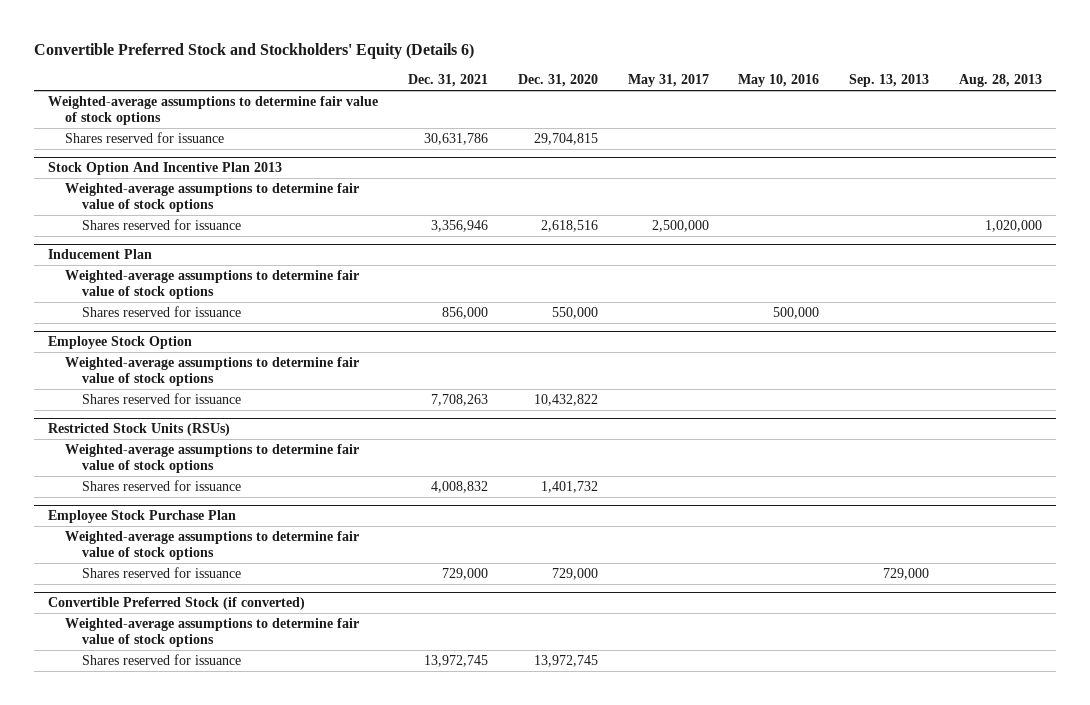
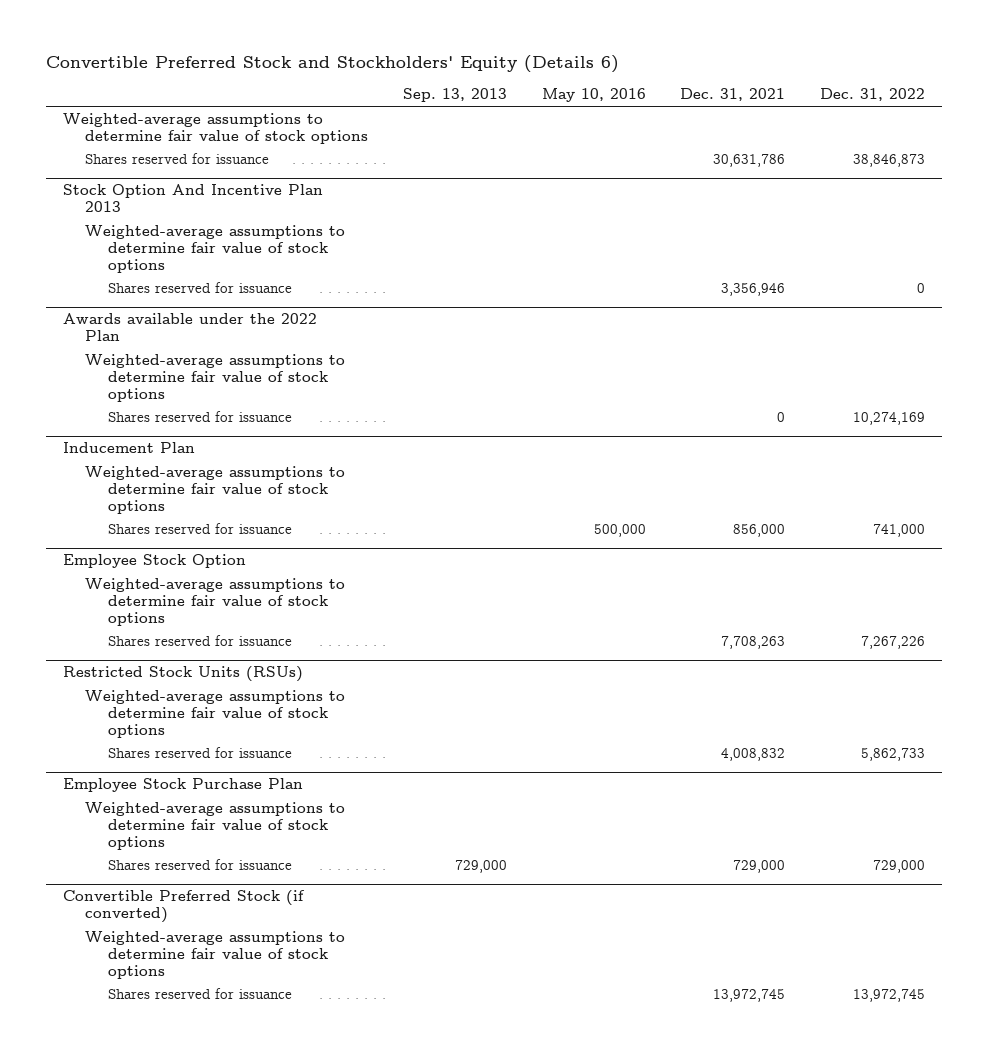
- | Dec. 31, 2021 | Dec. 31, 2020 | May 31, 2017 | May 10, 2016 | Sep. 13, 2013 | Aug. 28, 2013
+ | Sep. 13, 2013 | May 10, 2016 | Dec. 31, 2021 | Dec. 31, 2022
+ Awards available under the 2022 Plan
+ Weighted-average assumptions to determine fair value of stock options
+ Shares reserved for issuance | | | 0 | 10,274,169

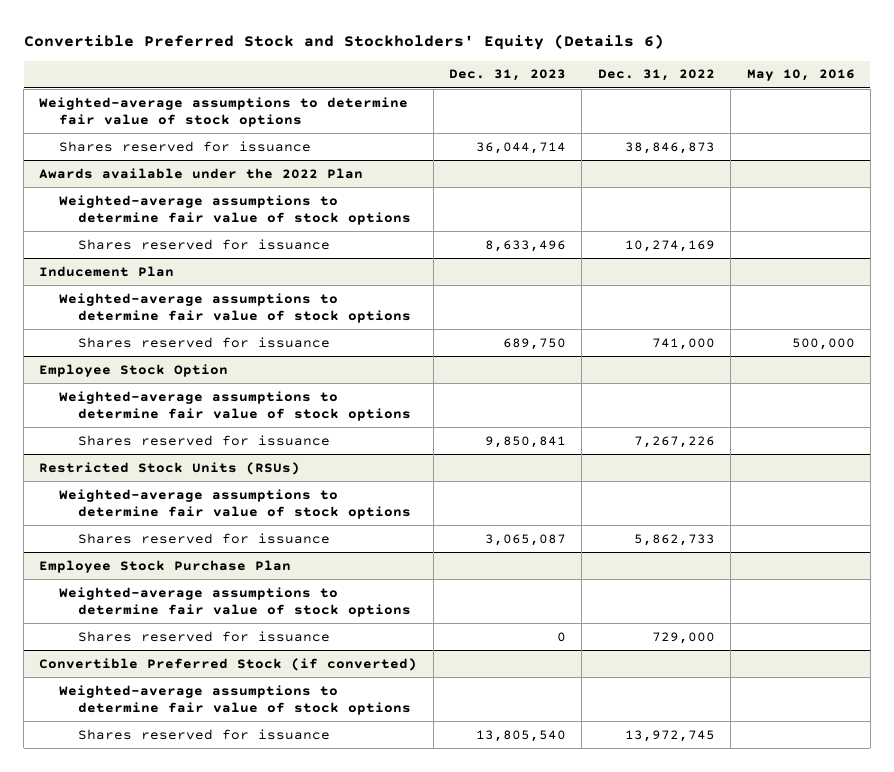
- | Sep. 13, 2013 | May 10, 2016 | Dec. 31, 2021 | Dec. 31, 2022
+ | Dec. 31, 2023 | Dec. 31, 2022 | May 10, 2016
- Stock Option And Incentive Plan 2013
- Weighted-average assumptions to determine fair value of stock options
- Shares reserved for issuance | | | 3,356,946 | 0

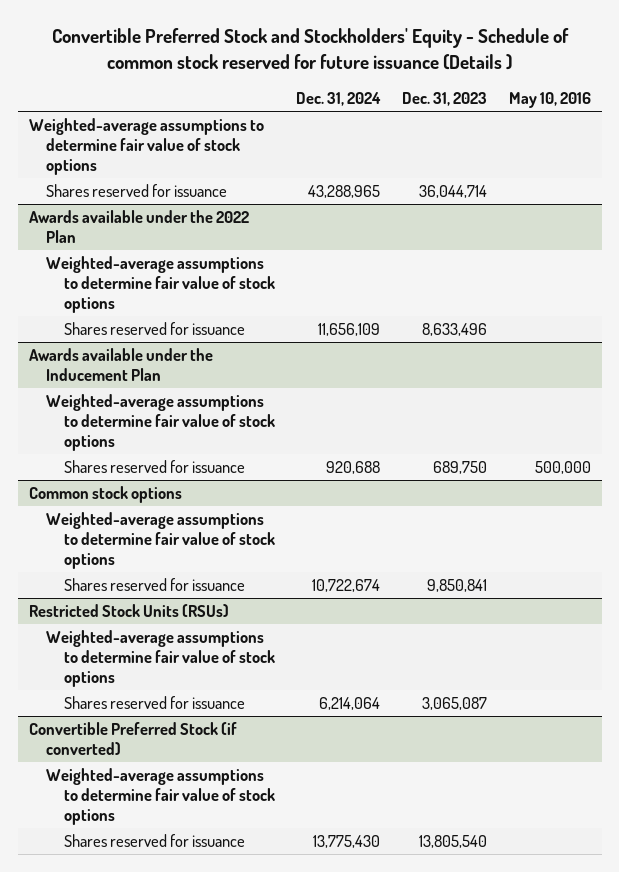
- Convertible Preferred Stock and Stockholders' Equity (Details 6)
+ Convertible Preferred Stock and Stockholders' Equity - Schedule of common stock reserved for future issuance (Details )
- | Dec. 31, 2023 | Dec. 31, 2022 | May 10, 2016
+ | Dec. 31, 2024 | Dec. 31, 2023 | May 10, 2016
- Inducement Plan
+ Awards available under the Inducement Plan
- Employee Stock Option
+ Common stock options
- Employee Stock Purchase Plan
- Weighted-average assumptions to determine fair value of stock options
- Shares reserved for issuance | 0 | 729,000 |

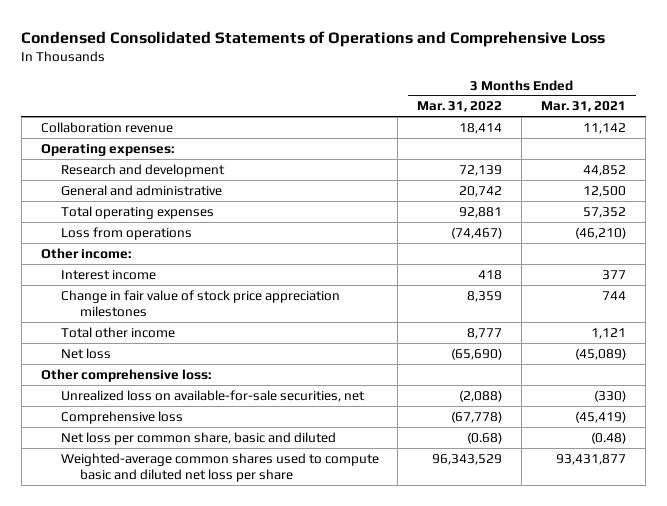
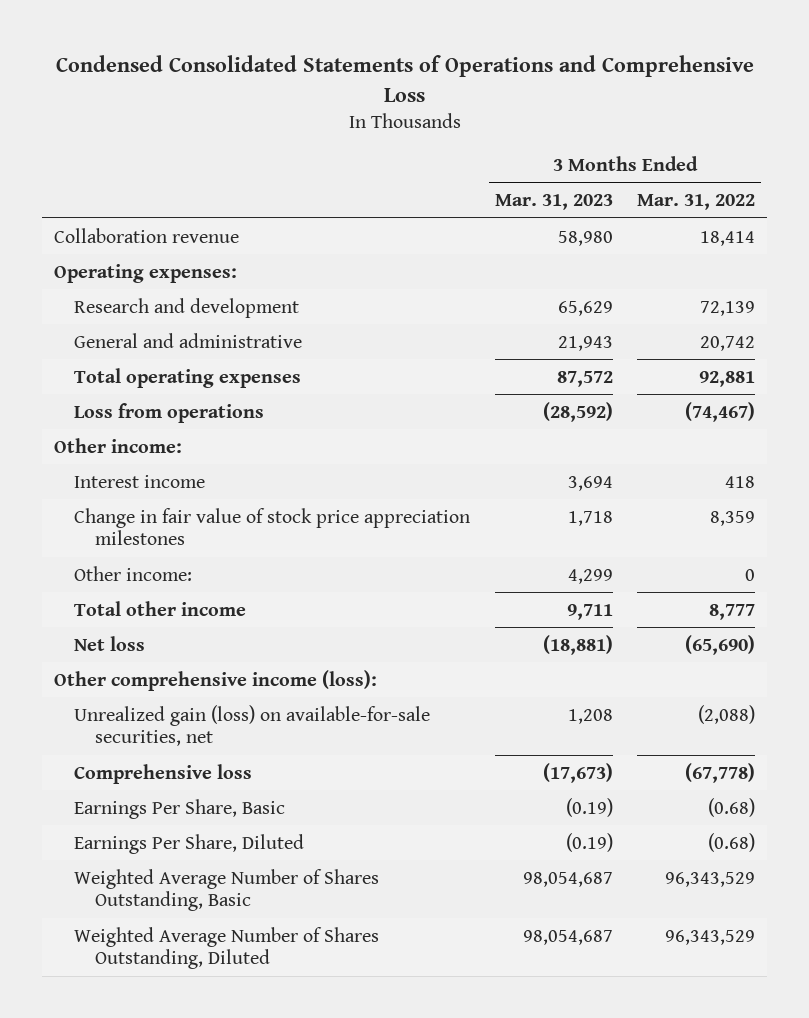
- | 3 Months Ended Mar. 31, 2022 | 3 Months Ended Mar. 31, 2021
+ | 3 Months Ended Mar. 31, 2023 | 3 Months Ended Mar. 31, 2022
+ Other income: | 4,299 | 0
- Other comprehensive loss:
- Unrealized loss on available-for-sale securities, net | (2,088) | (330)
+ Other comprehensive income (loss):
+ Unrealized gain (loss) on available-for-sale securities, net | 1,208 | (2,088)
- Net loss per common share, basic and diluted | (0.68) | (0.48)
- Weighted-average common shares used to compute basic and diluted net loss per share | 96,343,529 | 93,431,877
+ Earnings Per Share, Basic | (0.19) | (0.68)
+ Earnings Per Share, Diluted | (0.19) | (0.68)
+ Weighted Average Number of Shares Outstanding, Basic | 98,054,687 | 96,343,529
+ Weighted Average Number of Shares Outstanding, Diluted | 98,054,687 | 96,343,529

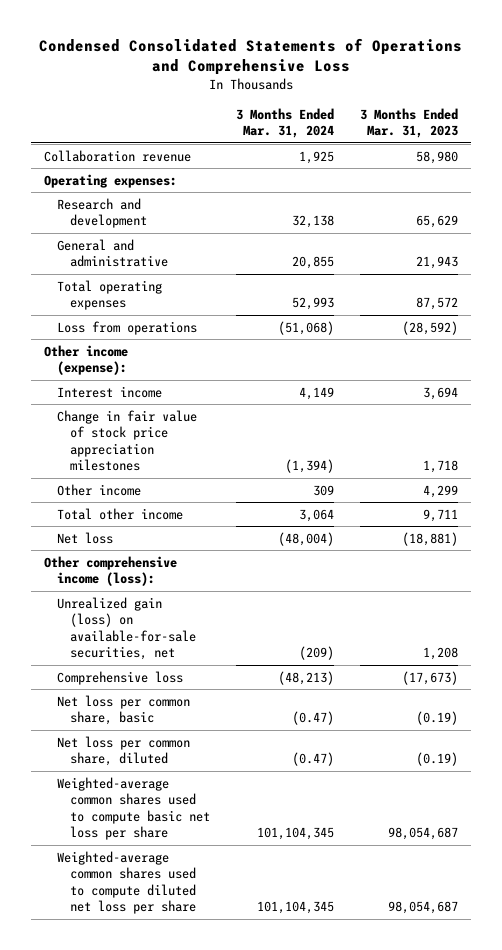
- | 3 Months Ended Mar. 31, 2023 | 3 Months Ended Mar. 31, 2022
+ | 3 Months Ended Mar. 31, 2024 | 3 Months Ended Mar. 31, 2023
- Other income:
+ Other income (expense):
- Other income: | 4,299 | 0
+ Other income | 309 | 4,299
- Earnings Per Share, Basic | (0.19) | (0.68)
- Earnings Per Share, Diluted | (0.19) | (0.68)
- Weighted Average Number of Shares Outstanding, Basic | 98,054,687 | 96,343,529
- Weighted Average Number of Shares Outstanding, Diluted | 98,054,687 | 96,343,529
+ Net loss per common share, basic | (0.47) | (0.19)
+ Net loss per common share, diluted | (0.47) | (0.19)
+ Weighted-average common shares used to compute basic net loss per share | 101,104,345 | 98,054,687
+ Weighted-average common shares used to compute diluted net loss per share | 101,104,345 | 98,054,687

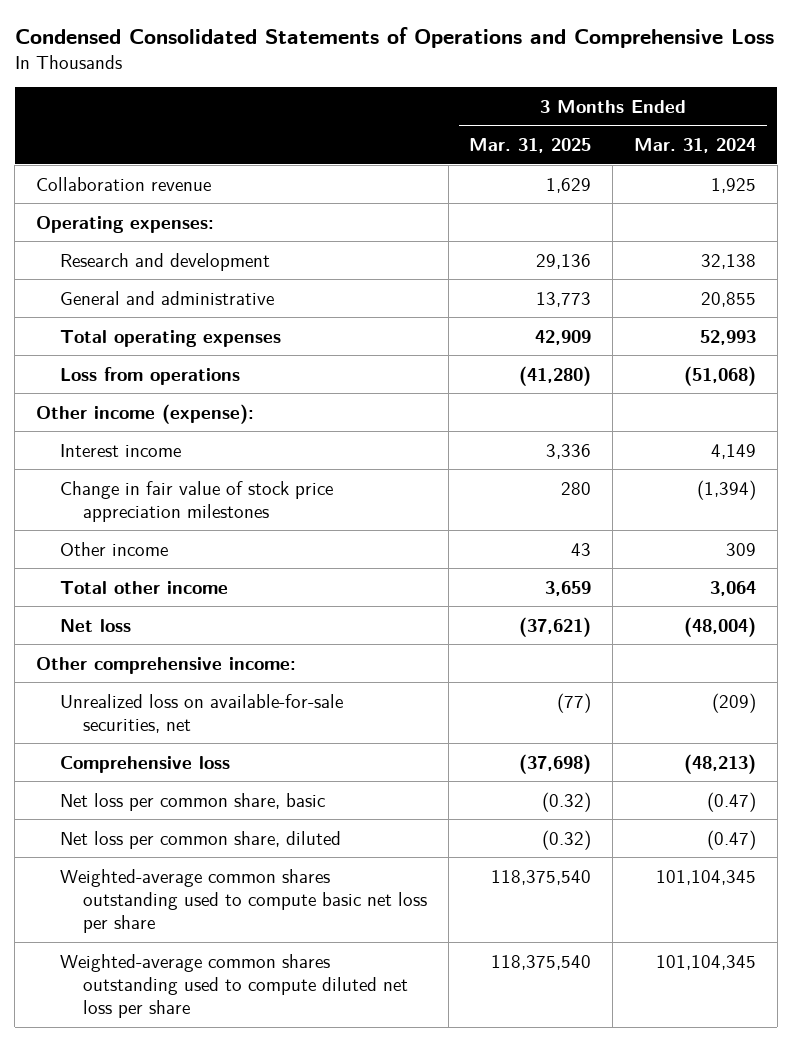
- | 3 Months Ended Mar. 31, 2024 | 3 Months Ended Mar. 31, 2023
+ | 3 Months Ended Mar. 31, 2025 | 3 Months Ended Mar. 31, 2024
- Other comprehensive income (loss):
- Unrealized gain (loss) on available-for-sale securities, net | (209) | 1,208
+ Other comprehensive income:
+ Unrealized loss on available-for-sale securities, net | (77) | (209)
- Weighted-average common shares used to compute basic net loss per share | 101,104,345 | 98,054,687
- Weighted-average common shares used to compute diluted net loss per share | 101,104,345 | 98,054,687
+ Weighted-average common shares outstanding used to compute basic net loss per share | 118,375,540 | 101,104,345
+ Weighted-average common shares outstanding used to compute diluted net loss per share | 118,375,540 | 101,104,345

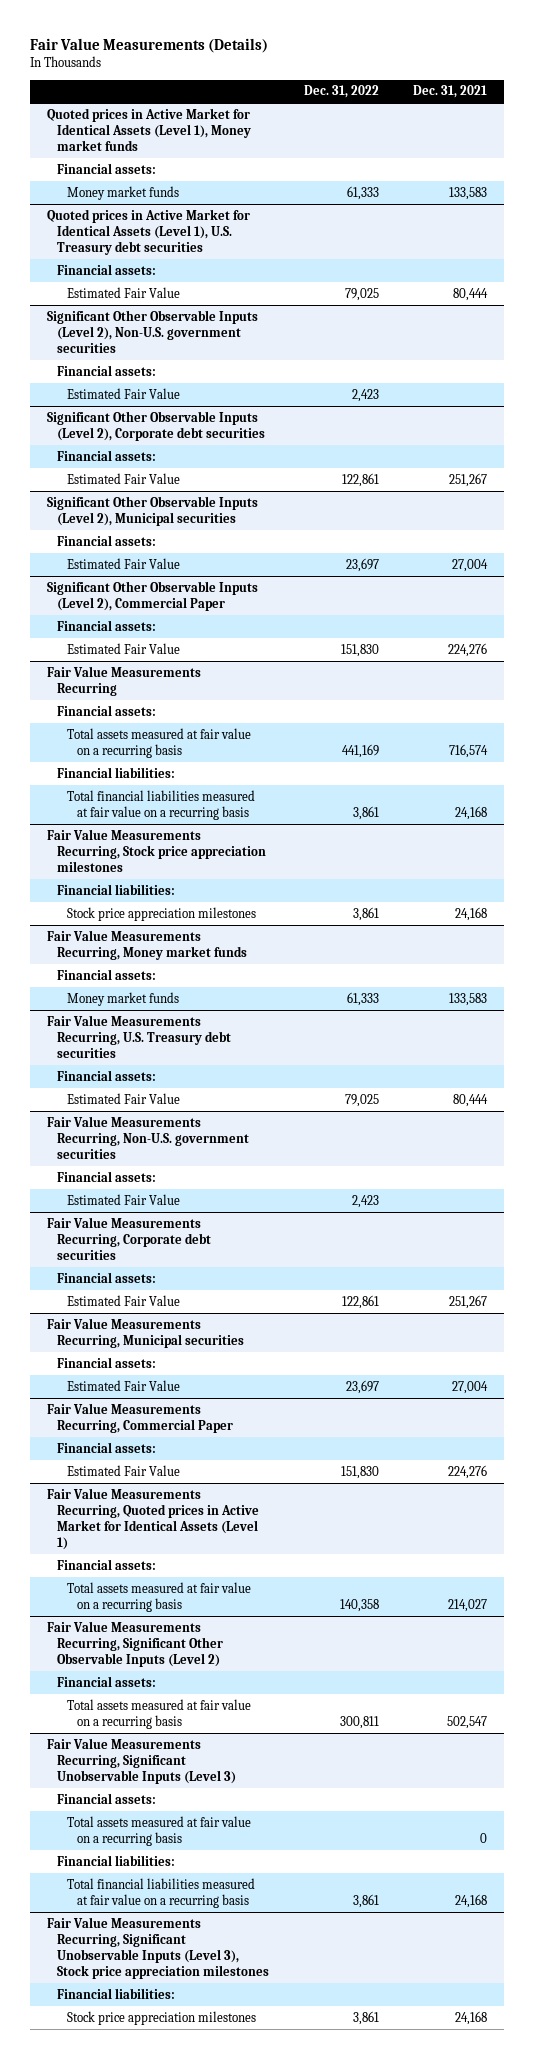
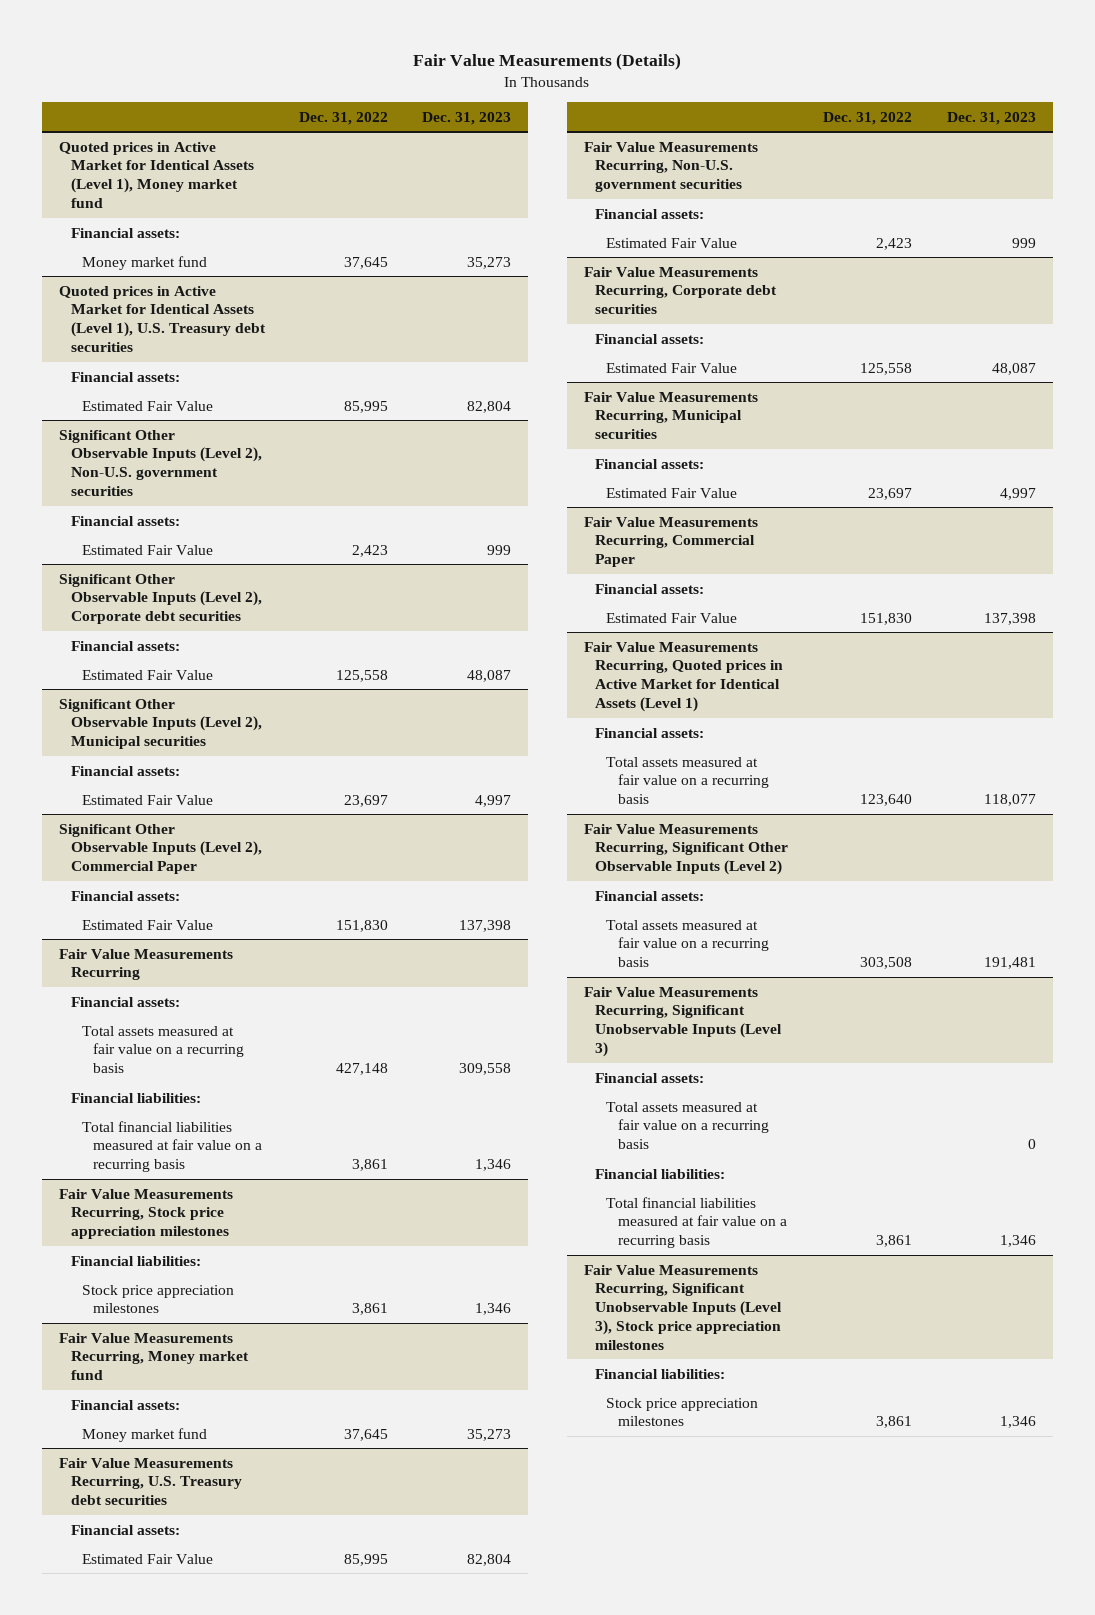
- | Dec. 31, 2022 | Dec. 31, 2021
+ | Dec. 31, 2022 | Dec. 31, 2023
- Quoted prices in Active Market for Identical Assets (Level 1), Money market funds
+ Quoted prices in Active Market for Identical Assets (Level 1), Money market fund
- Money market funds | 61,333 | 133,583
+ Money market fund | 37,645 | 35,273
@ Quoted prices in Active Market for Identical Assets (Level 1), U.S. Treasury debt securities
- Estimated Fair Value | 79,025 | 80,444
+ Estimated Fair Value | 85,995 | 82,804
@ Significant Other Observable Inputs (Level 2), Corporate debt securities
- Estimated Fair Value | 122,861 | 251,267
+ Estimated Fair Value | 125,558 | 48,087
@ Fair Value Measurements Recurring
- Total assets measured at fair value on a recurring basis | 441,169 | 716,574
+ Total assets measured at fair value on a recurring basis | 427,148 | 309,558
- Fair Value Measurements Recurring, Money market funds
+ Fair Value Measurements Recurring, Money market fund
- Money market funds | 61,333 | 133,583
+ Money market fund | 37,645 | 35,273
@ Fair Value Measurements Recurring, U.S. Treasury debt securities
- Estimated Fair Value | 79,025 | 80,444
+ Estimated Fair Value | 85,995 | 82,804
@ Fair Value Measurements Recurring, Corporate debt securities
- Estimated Fair Value | 122,861 | 251,267
+ Estimated Fair Value | 125,558 | 48,087
@ Fair Value Measurements Recurring, Quoted prices in Active Market for Identical Assets (Level 1)
- Total assets measured at fair value on a recurring basis | 140,358 | 214,027
+ Total assets measured at fair value on a recurring basis | 123,640 | 118,077
@ Fair Value Measurements Recurring, Significant Other Observable Inputs (Level 2)
- Total assets measured at fair value on a recurring basis | 300,811 | 502,547
+ Total assets measured at fair value on a recurring basis | 303,508 | 191,481

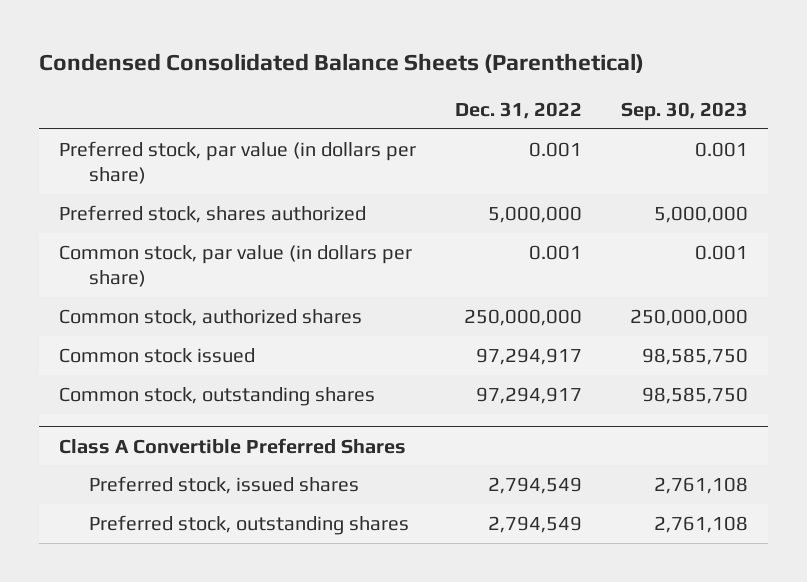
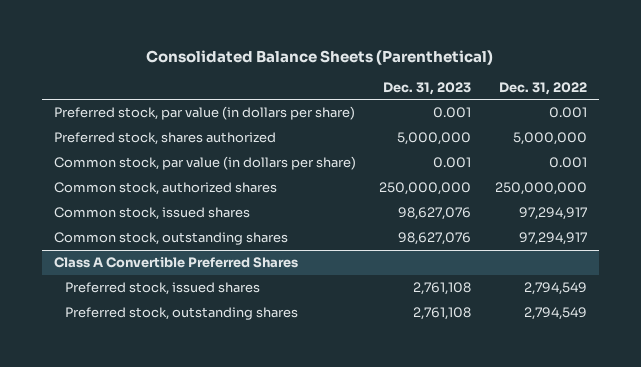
- Condensed Consolidated Balance Sheets (Parenthetical)
+ Consolidated Balance Sheets (Parenthetical)
- | Dec. 31, 2022 | Sep. 30, 2023
+ | Dec. 31, 2023 | Dec. 31, 2022
- Common stock issued | 97,294,917 | 98,585,750
+ Common stock, issued shares | 98,627,076 | 97,294,917

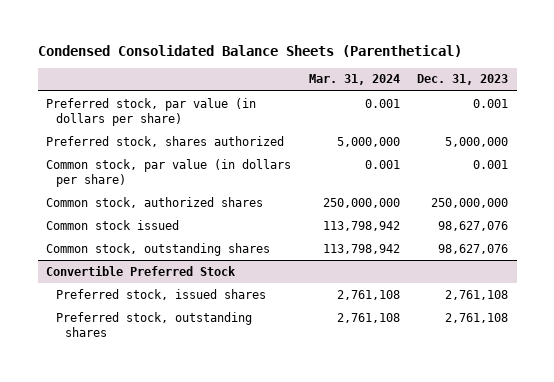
- Consolidated Balance Sheets (Parenthetical)
+ Condensed Consolidated Balance Sheets (Parenthetical)
- | Dec. 31, 2023 | Dec. 31, 2022
+ | Mar. 31, 2024 | Dec. 31, 2023
- Common stock, issued shares | 98,627,076 | 97,294,917
+ Common stock issued | 113,798,942 | 98,627,076
- Class A Convertible Preferred Shares
+ Convertible Preferred Stock

